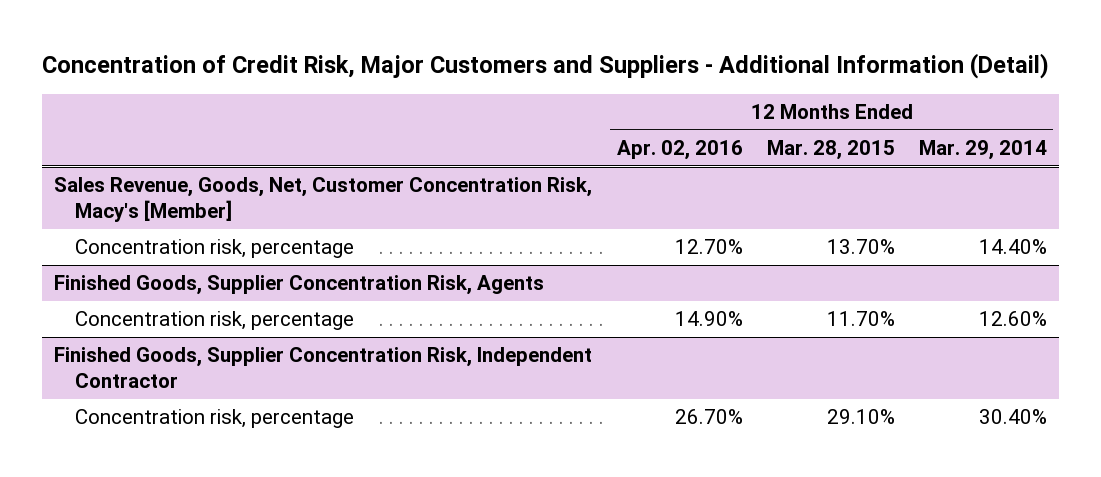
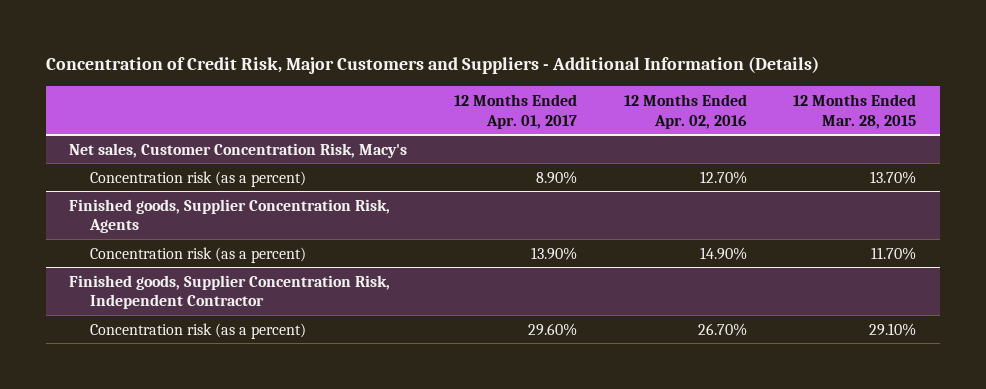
- Concentration of Credit Risk, Major Customers and Suppliers - Additional Information (Detail)
+ Concentration of Credit Risk, Major Customers and Suppliers - Additional Information (Details)
- | 12 Months Ended Apr. 02, 2016 | 12 Months Ended Mar. 28, 2015 | 12 Months Ended Mar. 29, 2014
+ | 12 Months Ended Apr. 01, 2017 | 12 Months Ended Apr. 02, 2016 | 12 Months Ended Mar. 28, 2015
- Sales Revenue, Goods, Net, Customer Concentration Risk, Macy's [Member]
- Concentration risk, percentage | 12.70% | 13.70% | 14.40%
- Finished Goods, Supplier Concentration Risk, Agents
- Concentration risk, percentage | 14.90% | 11.70% | 12.60%
- Finished Goods, Supplier Concentration Risk, Independent Contractor
- Concentration risk, percentage | 26.70% | 29.10% | 30.40%
+ Net sales, Customer Concentration Risk, Macy's
+ Concentration risk (as a percent) | 8.90% | 12.70% | 13.70%
+ Finished goods, Supplier Concentration Risk, Agents
+ Concentration risk (as a percent) | 13.90% | 14.90% | 11.70%
+ Finished goods, Supplier Concentration Risk, Independent Contractor
+ Concentration risk (as a percent) | 29.60% | 26.70% | 29.10%

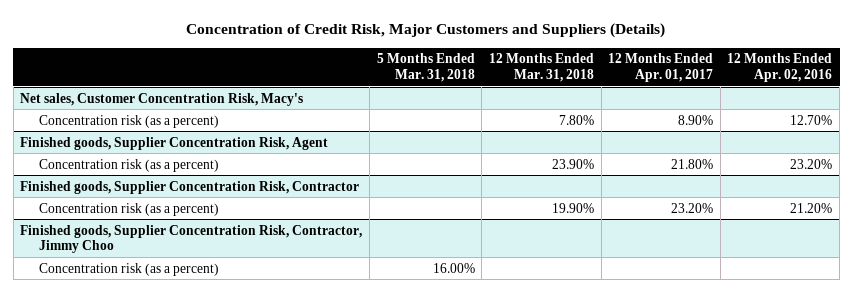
- Concentration of Credit Risk, Major Customers and Suppliers - Additional Information (Details)
+ Concentration of Credit Risk, Major Customers and Suppliers (Details)
- | 12 Months Ended Apr. 01, 2017 | 12 Months Ended Apr. 02, 2016 | 12 Months Ended Mar. 28, 2015
+ | 5 Months Ended Mar. 31, 2018 | 12 Months Ended Mar. 31, 2018 | 12 Months Ended Apr. 01, 2017 | 12 Months Ended Apr. 02, 2016
- Finished goods, Supplier Concentration Risk, Agents
- Concentration risk (as a percent) | 13.90% | 14.90% | 11.70%
- Finished goods, Supplier Concentration Risk, Independent Contractor
- Concentration risk (as a percent) | 29.60% | 26.70% | 29.10%
+ Finished goods, Supplier Concentration Risk, Agent
+ Concentration risk (as a percent) | | 23.90% | 21.80% | 23.20%
+ Finished goods, Supplier Concentration Risk, Contractor
+ Concentration risk (as a percent) | | 19.90% | 23.20% | 21.20%
+ Finished goods, Supplier Concentration Risk, Contractor, Jimmy Choo
+ Concentration risk (as a percent) | 16.00% | | |

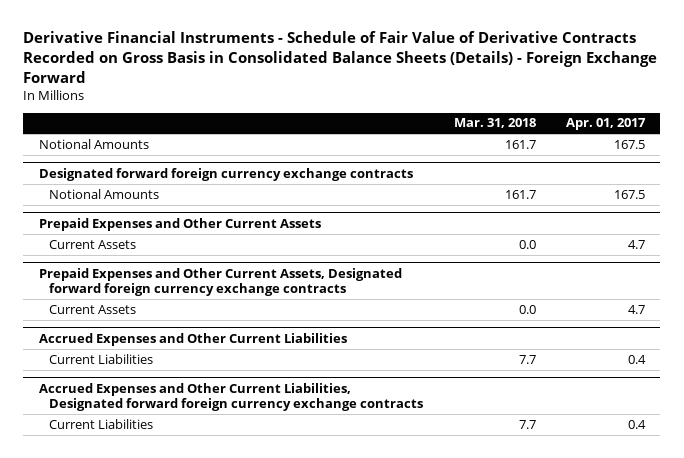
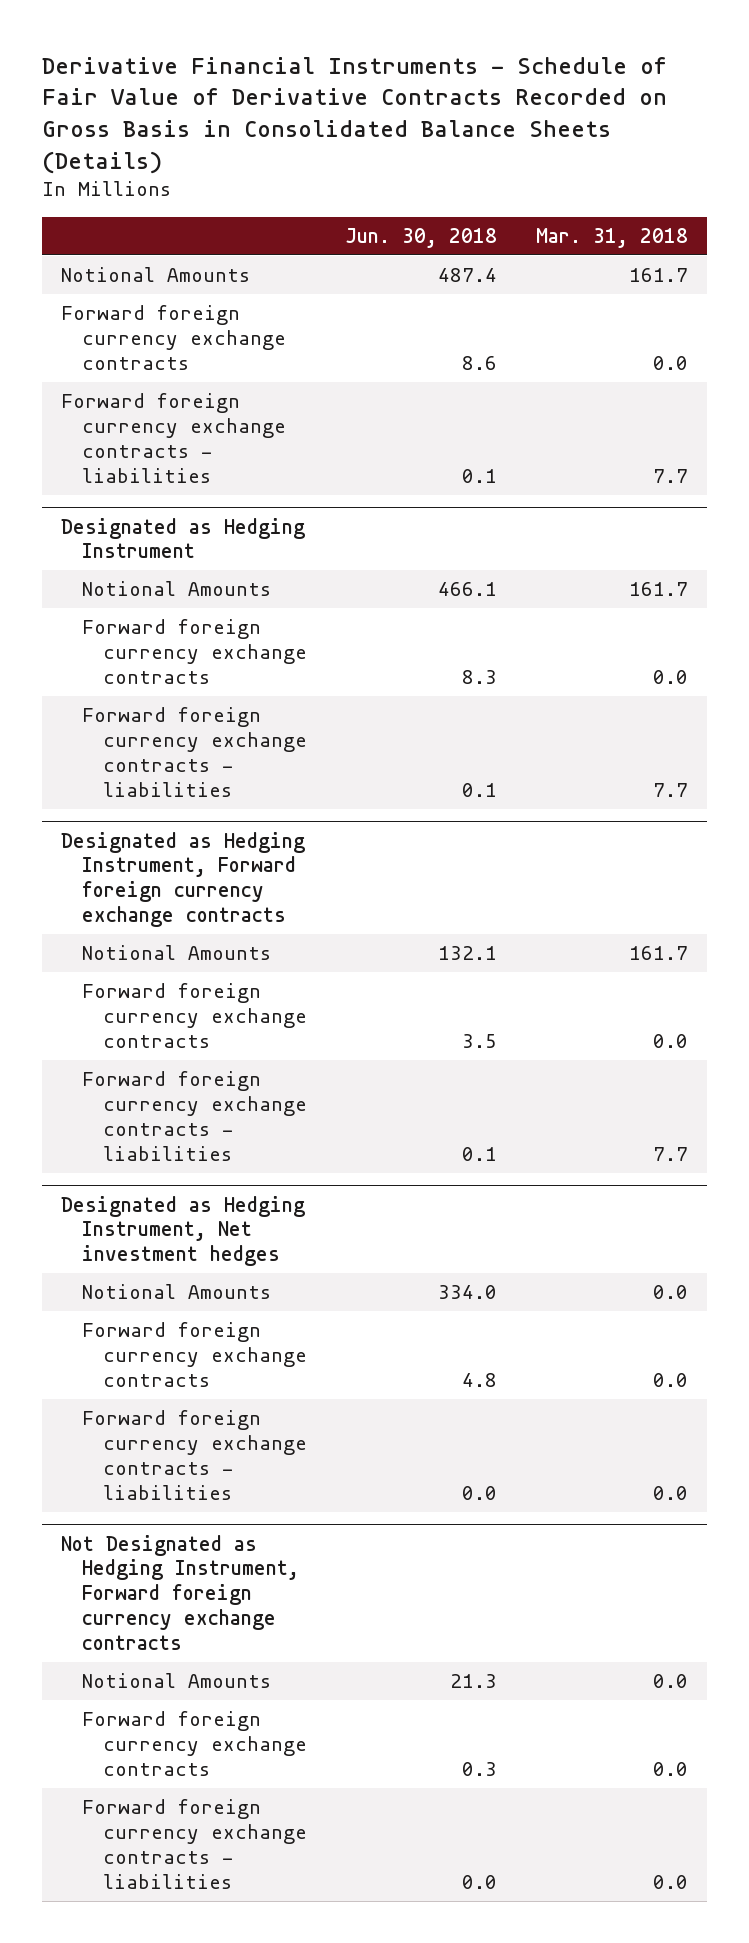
- Derivative Financial Instruments - Schedule of Fair Value of Derivative Contracts Recorded on Gross Basis in Consolidated Balance Sheets (Details) - Foreign Exchange Forward
+ Derivative Financial Instruments - Schedule of Fair Value of Derivative Contracts Recorded on Gross Basis in Consolidated Balance Sheets (Details)
- | Mar. 31, 2018 | Apr. 01, 2017
+ | Jun. 30, 2018 | Mar. 31, 2018
- Designated forward foreign currency exchange contracts
+ Forward foreign currency exchange contracts | 8.6 | 0.0
+ Forward foreign currency exchange contracts - liabilities | 0.1 | 7.7
+ Designated as Hedging Instrument
- Prepaid Expenses and Other Current Assets
- Current Assets | 0.0 | 4.7
- Prepaid Expenses and Other Current Assets, Designated forward foreign currency exchange contracts
- Current Assets | 0.0 | 4.7
- Accrued Expenses and Other Current Liabilities
- Current Liabilities | 7.7 | 0.4
- Accrued Expenses and Other Current Liabilities, Designated forward foreign currency exchange contracts
- Current Liabilities | 7.7 | 0.4
+ Forward foreign currency exchange contracts | 8.3 | 0.0
+ Forward foreign currency exchange contracts - liabilities | 0.1 | 7.7
+ Designated as Hedging Instrument, Forward foreign currency exchange contracts
+ Notional Amounts | 132.1 | 161.7
+ Forward foreign currency exchange contracts | 3.5 | 0.0
+ Forward foreign currency exchange contracts - liabilities | 0.1 | 7.7
+ Designated as Hedging Instrument, Net investment hedges
+ Notional Amounts | 334.0 | 0.0
+ Forward foreign currency exchange contracts | 4.8 | 0.0
+ Forward foreign currency exchange contracts - liabilities | 0.0 | 0.0
+ Not Designated as Hedging Instrument, Forward foreign currency exchange contracts
+ Notional Amounts | 21.3 | 0.0
+ Forward foreign currency exchange contracts | 0.3 | 0.0
+ Forward foreign currency exchange contracts - liabilities | 0.0 | 0.0

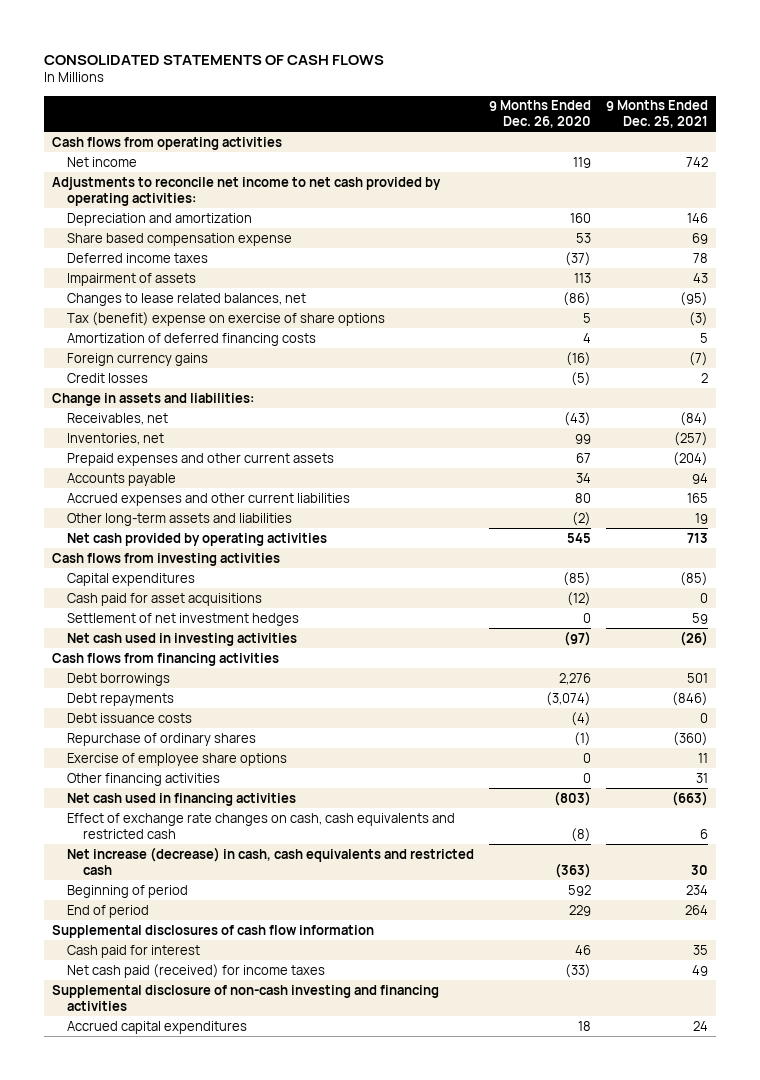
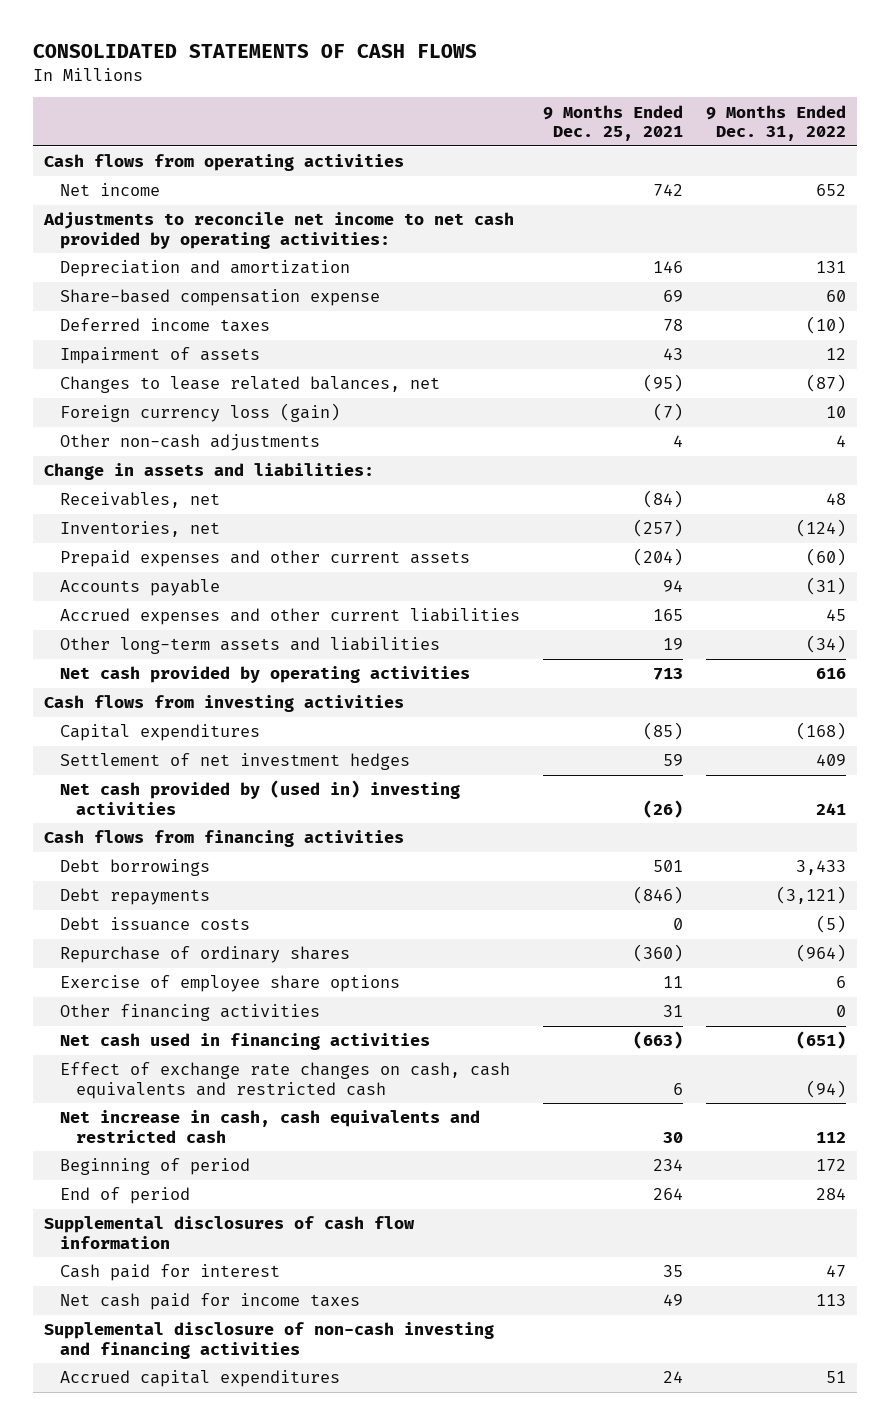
- | 9 Months Ended Dec. 26, 2020 | 9 Months Ended Dec. 25, 2021
+ | 9 Months Ended Dec. 25, 2021 | 9 Months Ended Dec. 31, 2022
- Share based compensation expense | 53 | 69
+ Share-based compensation expense | 69 | 60
- Tax (benefit) expense on exercise of share options | 5 | (3)
- Amortization of deferred financing costs | 4 | 5
- Foreign currency gains | (16) | (7)
- Credit losses | (5) | 2
+ Foreign currency loss (gain) | (7) | 10
+ Other non-cash adjustments | 4 | 4
- Cash paid for asset acquisitions | (12) | 0
- Net cash used in investing activities | (97) | (26)
+ Net cash provided by (used in) investing activities | (26) | 241
- Net increase (decrease) in cash, cash equivalents and restricted cash | (363) | 30
+ Net increase in cash, cash equivalents and restricted cash | 30 | 112
- Net cash paid (received) for income taxes | (33) | 49
+ Net cash paid for income taxes | 49 | 113

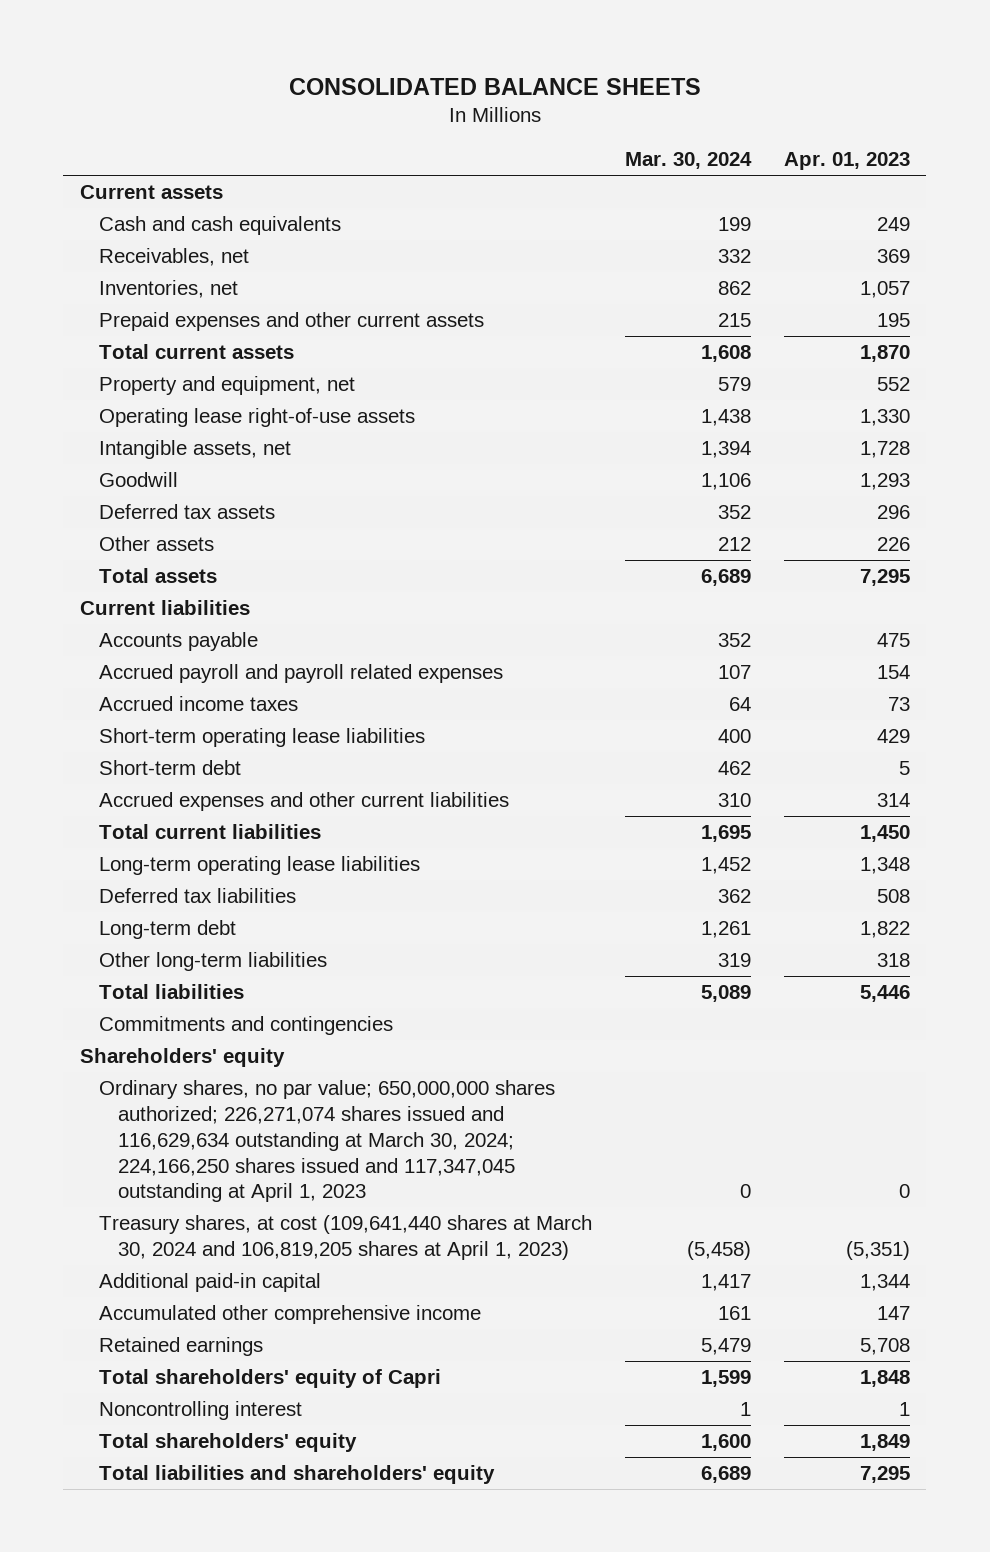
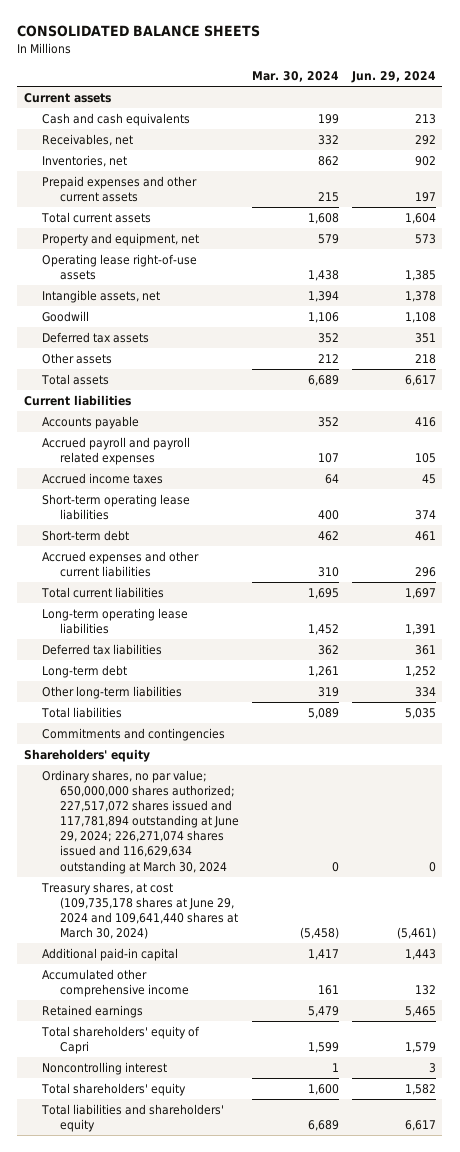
- | Mar. 30, 2024 | Apr. 01, 2023
+ | Mar. 30, 2024 | Jun. 29, 2024
- Ordinary shares, no par value; 650,000,000 shares authorized; 226,271,074 shares issued and 116,629,634 outstanding at March 30, 2024; 224,166,250 shares issued and 117,347,045 outstanding at April 1, 2023 | 0 | 0
- Treasury shares, at cost (109,641,440 shares at March 30, 2024 and 106,819,205 shares at April 1, 2023) | (5,458) | (5,351)
+ Ordinary shares, no par value; 650,000,000 shares authorized; 227,517,072 shares issued and 117,781,894 outstanding at June 29, 2024; 226,271,074 shares issued and 116,629,634 outstanding at March 30, 2024 | 0 | 0
+ Treasury shares, at cost (109,735,178 shares at June 29, 2024 and 109,641,440 shares at March 30, 2024) | (5,458) | (5,461)

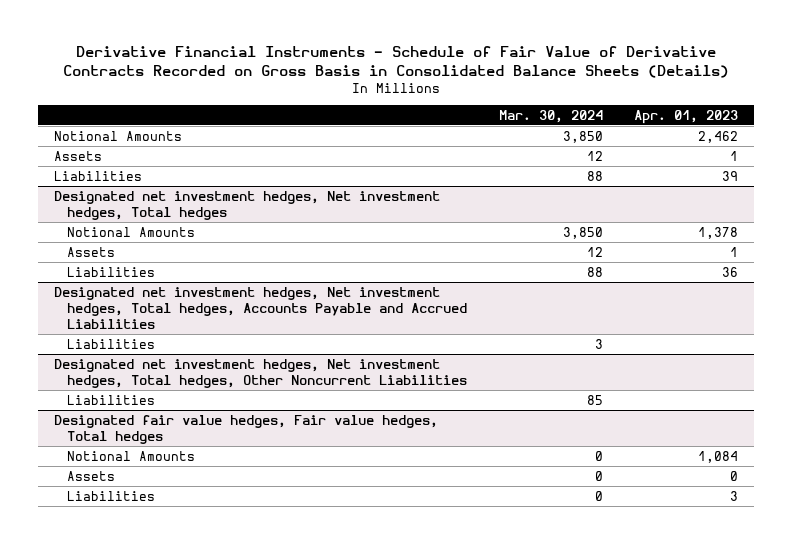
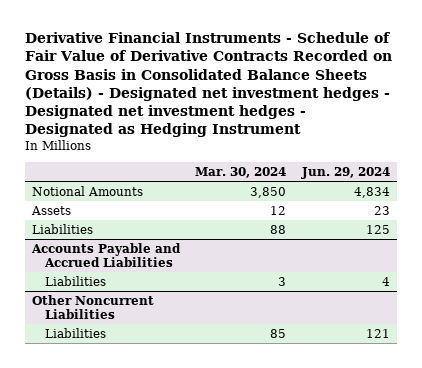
- Derivative Financial Instruments - Schedule of Fair Value of Derivative Contracts Recorded on Gross Basis in Consolidated Balance Sheets (Details)
+ Derivative Financial Instruments - Schedule of Fair Value of Derivative Contracts Recorded on Gross Basis in Consolidated Balance Sheets (Details) - Designated net investment hedges - Designated net investment hedges - Designated as Hedging Instrument
- | Mar. 30, 2024 | Apr. 01, 2023
+ | Mar. 30, 2024 | Jun. 29, 2024
- Designated net investment hedges, Net investment hedges, Total hedges
- Notional Amounts | 3,850 | 1,378
- Assets | 12 | 1
- Liabilities | 88 | 36
- Designated net investment hedges, Net investment hedges, Total hedges, Accounts Payable and Accrued Liabilities
+ Accounts Payable and Accrued Liabilities
- Designated net investment hedges, Net investment hedges, Total hedges, Other Noncurrent Liabilities
+ Other Noncurrent Liabilities
- Designated fair value hedges, Fair value hedges, Total hedges
- Notional Amounts | 0 | 1,084
- Assets | 0 | 0
- Liabilities | 0 | 3

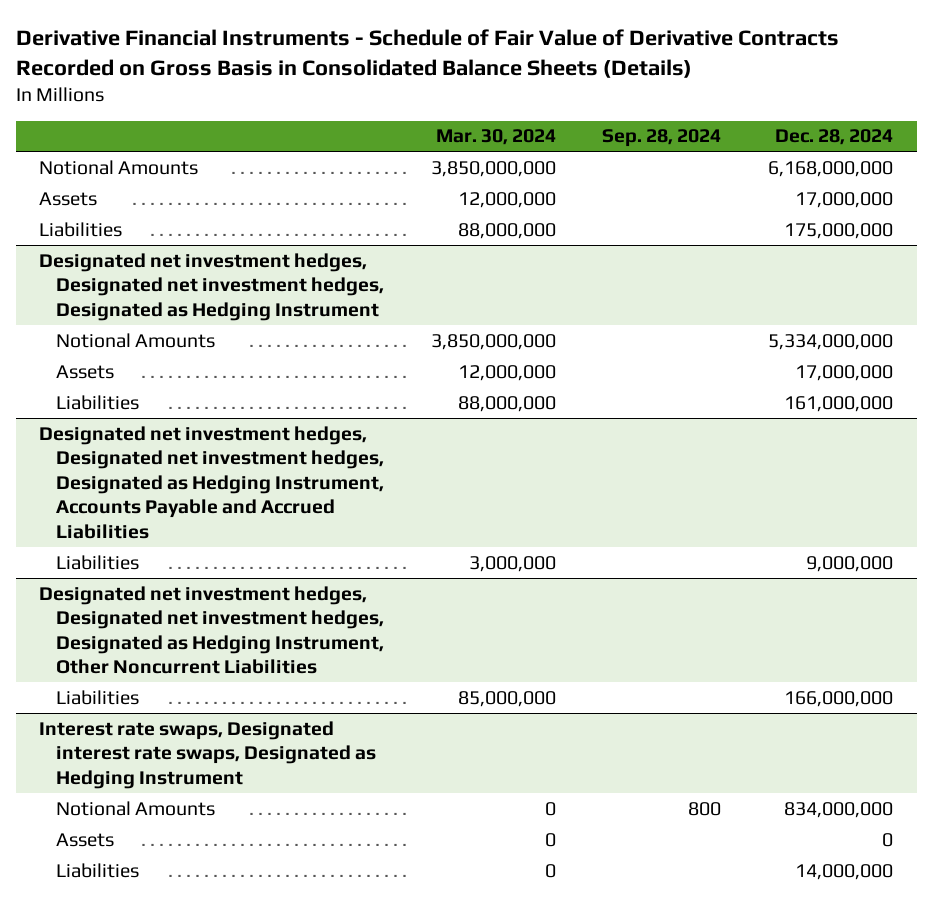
- Derivative Financial Instruments - Schedule of Fair Value of Derivative Contracts Recorded on Gross Basis in Consolidated Balance Sheets (Details) - Designated net investment hedges - Designated net investment hedges - Designated as Hedging Instrument
+ Derivative Financial Instruments - Schedule of Fair Value of Derivative Contracts Recorded on Gross Basis in Consolidated Balance Sheets (Details)
- | Mar. 30, 2024 | Jun. 29, 2024
+ | Mar. 30, 2024 | Sep. 28, 2024 | Dec. 28, 2024
- Notional Amounts | 3,850 | 4,834
- Assets | 12 | 23
- Liabilities | 88 | 125
- Accounts Payable and Accrued Liabilities
- Liabilities | 3 | 4
- Other Noncurrent Liabilities
- Liabilities | 85 | 121
+ Notional Amounts | 3,850,000,000 | | 6,168,000,000
+ Assets | 12,000,000 | | 17,000,000
+ Liabilities | 88,000,000 | | 175,000,000
+ Designated net investment hedges, Designated net investment hedges, Designated as Hedging Instrument
+ Notional Amounts | 3,850,000,000 | | 5,334,000,000
+ Assets | 12,000,000 | | 17,000,000
+ Liabilities | 88,000,000 | | 161,000,000
+ Designated net investment hedges, Designated net investment hedges, Designated as Hedging Instrument, Accounts Payable and Accrued Liabilities
+ Liabilities | 3,000,000 | | 9,000,000
+ Designated net investment hedges, Designated net investment hedges, Designated as Hedging Instrument, Other Noncurrent Liabilities
+ Liabilities | 85,000,000 | | 166,000,000
+ Interest rate swaps, Designated interest rate swaps, Designated as Hedging Instrument
+ Notional Amounts | 0 | 800 | 834,000,000
+ Assets | 0 | | 0
+ Liabilities | 0 | | 14,000,000

